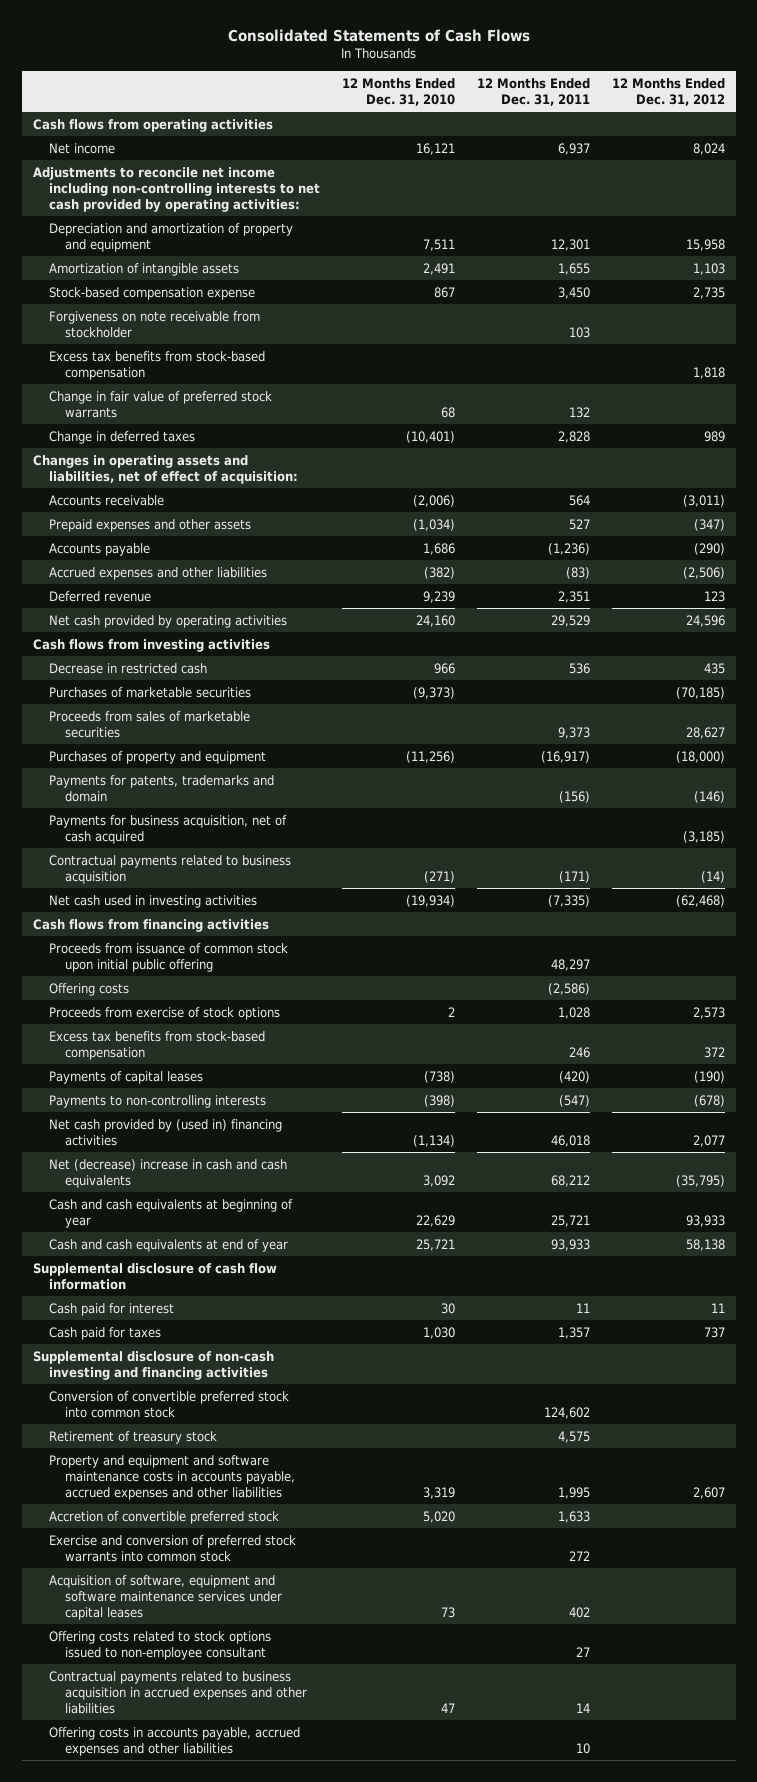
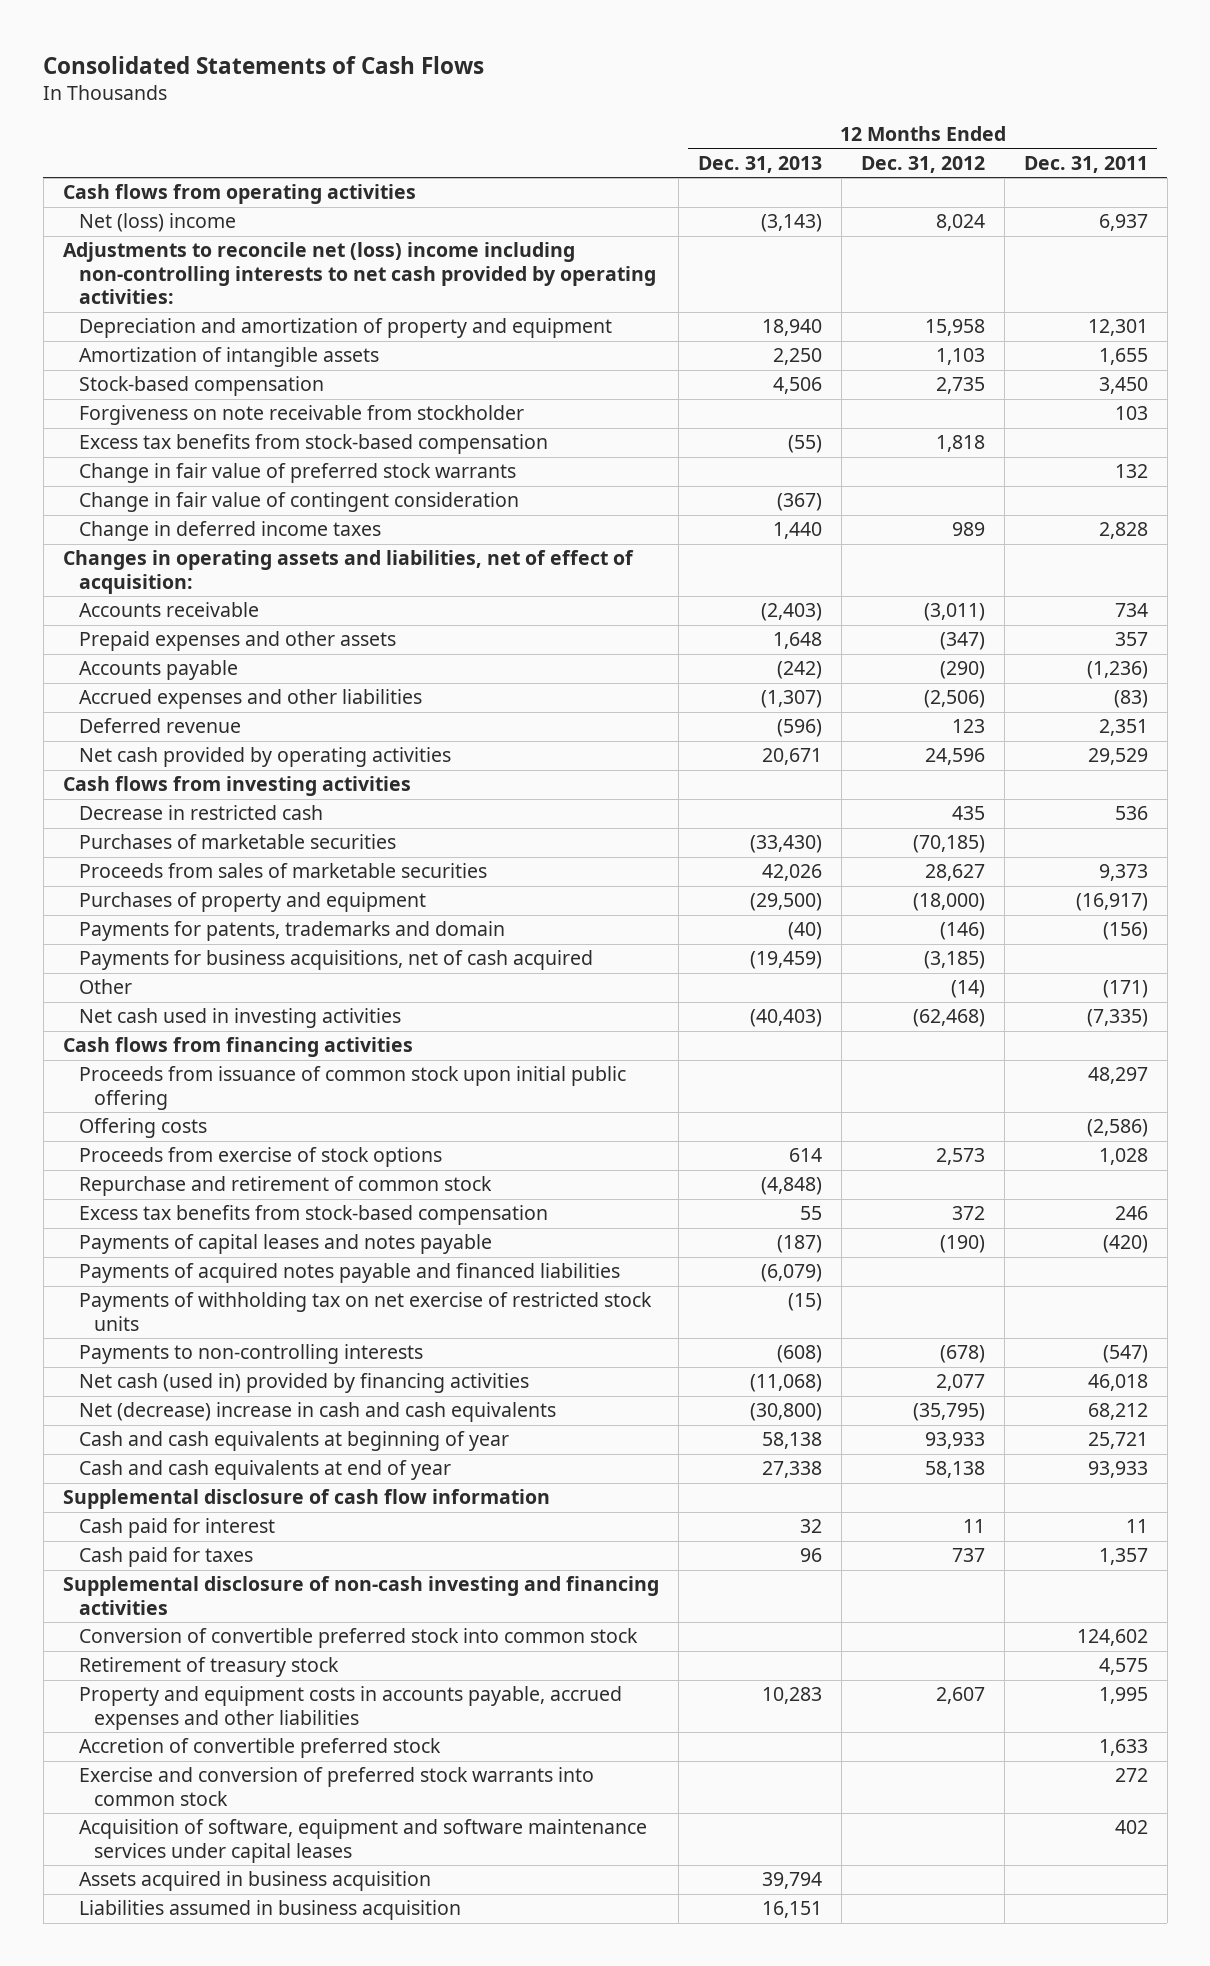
- | 12 Months Ended Dec. 31, 2010 | 12 Months Ended Dec. 31, 2011 | 12 Months Ended Dec. 31, 2012
+ | 12 Months Ended Dec. 31, 2013 | 12 Months Ended Dec. 31, 2012 | 12 Months Ended Dec. 31, 2011
- Net income | 16,121 | 6,937 | 8,024
- Adjustments to reconcile net income including non-controlling interests to net cash provided by operating activities:
+ Net (loss) income | (3,143) | 8,024 | 6,937
+ Adjustments to reconcile net (loss) income including non-controlling interests to net cash provided by operating activities:
- Stock-based compensation expense | 867 | 3,450 | 2,735
+ Stock-based compensation | 4,506 | 2,735 | 3,450
- Change in deferred taxes | (10,401) | 2,828 | 989
+ Change in fair value of contingent consideration | (367) | |
+ Change in deferred income taxes | 1,440 | 989 | 2,828
- Accounts receivable | (2,006) | 564 | (3,011)
- Prepaid expenses and other assets | (1,034) | 527 | (347)
+ Accounts receivable | (2,403) | (3,011) | 734
+ Prepaid expenses and other assets | 1,648 | (347) | 357
- Payments for business acquisition, net of cash acquired | | | (3,185)
- Contractual payments related to business acquisition | (271) | (171) | (14)
+ Payments for business acquisitions, net of cash acquired | (19,459) | (3,185) |
+ Other | | (14) | (171)
+ Repurchase and retirement of common stock | (4,848) | |
- Payments of capital leases | (738) | (420) | (190)
+ Payments of capital leases and notes payable | (187) | (190) | (420)
+ Payments of acquired notes payable and financed liabilities | (6,079) | |
+ Payments of withholding tax on net exercise of restricted stock units | (15) | |
- Net cash provided by (used in) financing activities | (1,134) | 46,018 | 2,077
+ Net cash (used in) provided by financing activities | (11,068) | 2,077 | 46,018
- Property and equipment and software maintenance costs in accounts payable, accrued expenses and other liabilities | 3,319 | 1,995 | 2,607
+ Property and equipment costs in accounts payable, accrued expenses and other liabilities | 10,283 | 2,607 | 1,995
- Offering costs related to stock options issued to non-employee consultant | | 27 |
- Contractual payments related to business acquisition in accrued expenses and other liabilities | 47 | 14 |
- Offering costs in accounts payable, accrued expenses and other liabilities | | 10 |
+ Assets acquired in business acquisition | 39,794 | |
+ Liabilities assumed in business acquisition | 16,151 | |

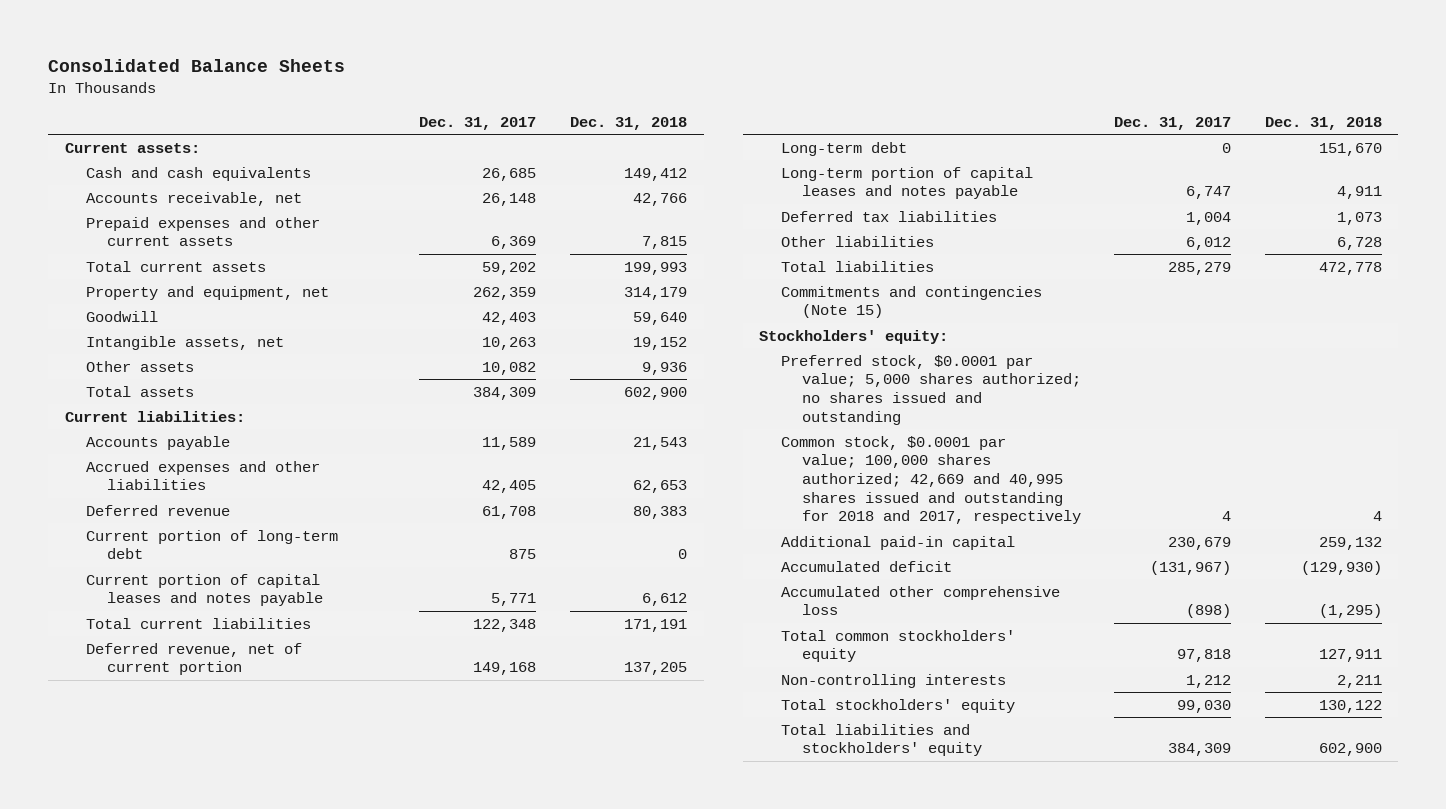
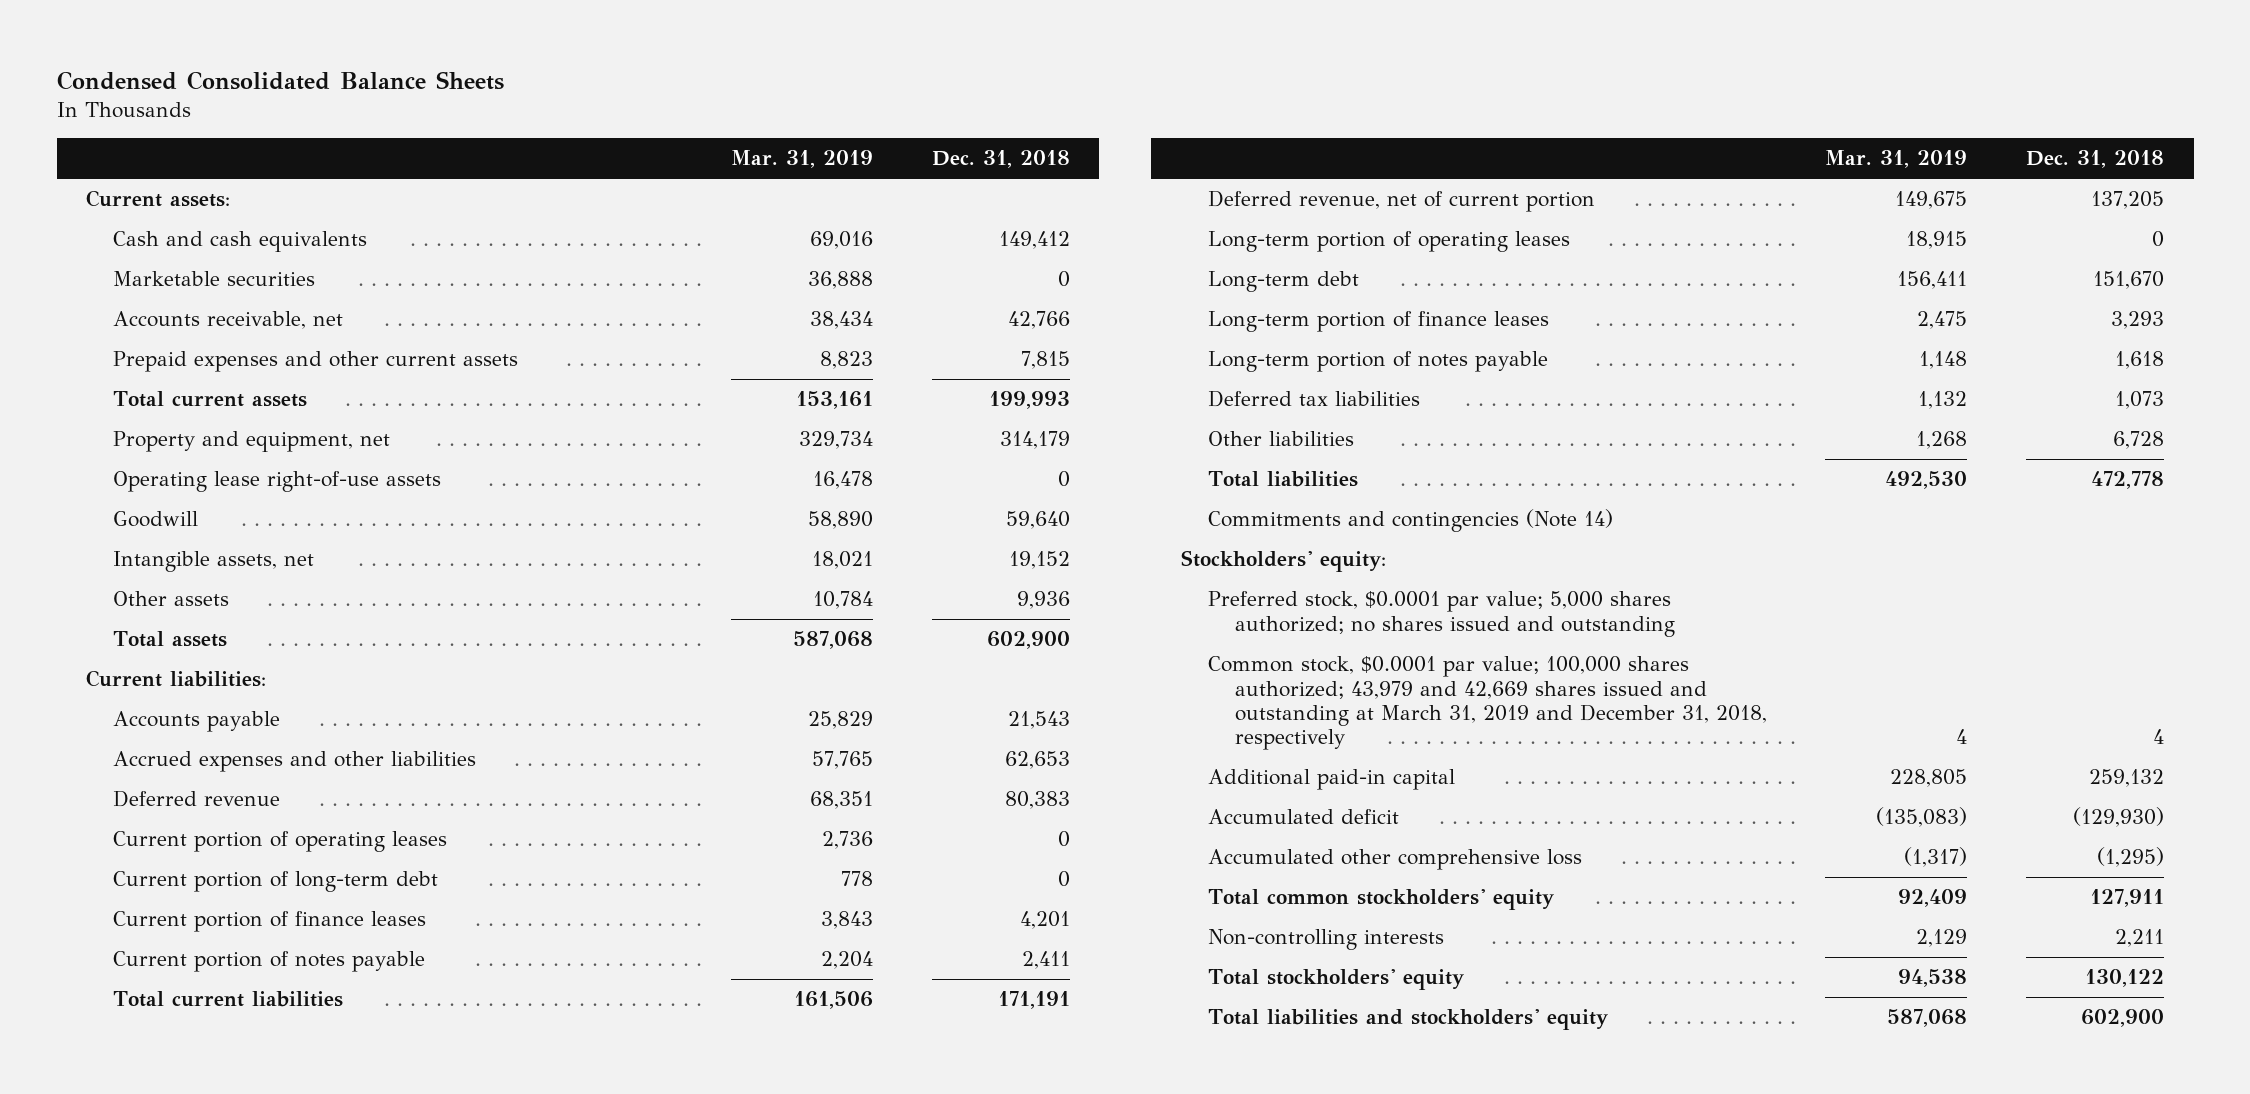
- Consolidated Balance Sheets
+ Condensed Consolidated Balance Sheets
- | Dec. 31, 2017 | Dec. 31, 2018
+ | Mar. 31, 2019 | Dec. 31, 2018
+ Marketable securities | 36,888 | 0
+ Operating lease right-of-use assets | 16,478 | 0
+ Current portion of operating leases | 2,736 | 0
- Current portion of capital leases and notes payable | 5,771 | 6,612
+ Current portion of finance leases | 3,843 | 4,201
+ Current portion of notes payable | 2,204 | 2,411
+ Long-term portion of operating leases | 18,915 | 0
- Long-term portion of capital leases and notes payable | 6,747 | 4,911
+ Long-term portion of finance leases | 2,475 | 3,293
+ Long-term portion of notes payable | 1,148 | 1,618
- Commitments and contingencies (Note 15)
+ Commitments and contingencies (Note 14)
- Common stock, $0.0001 par value; 100,000 shares authorized; 42,669 and 40,995 shares issued and outstanding for 2018 and 2017, respectively | 4 | 4
+ Common stock, $0.0001 par value; 100,000 shares authorized; 43,979 and 42,669 shares issued and outstanding at March 31, 2019 and December 31, 2018, respectively | 4 | 4

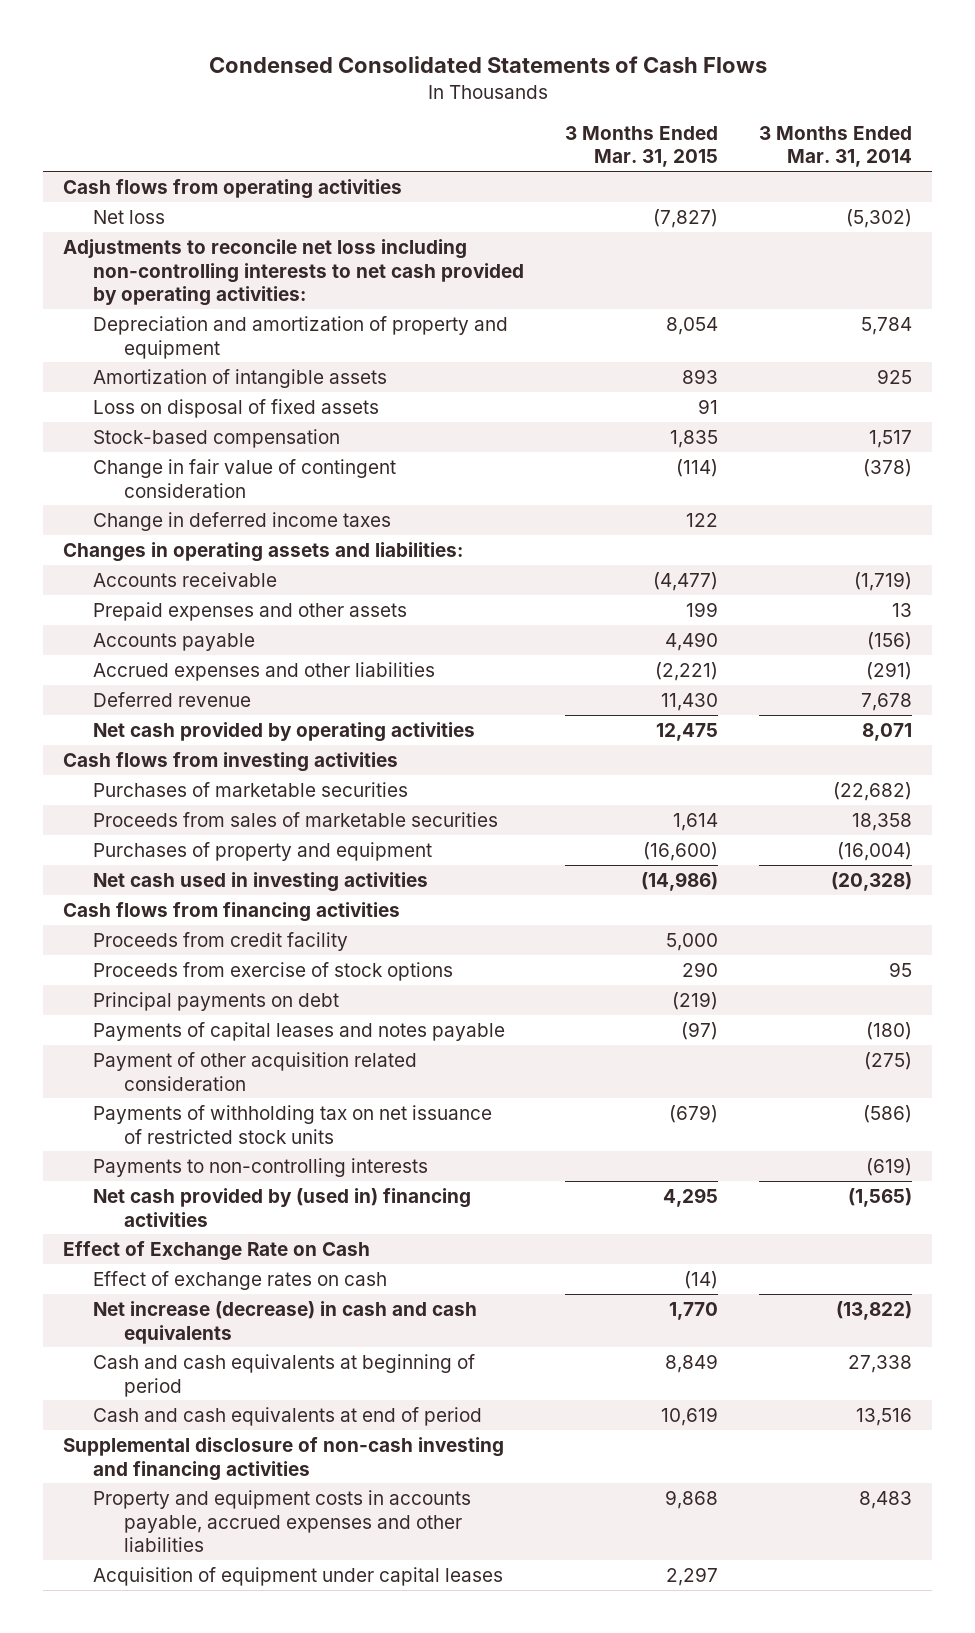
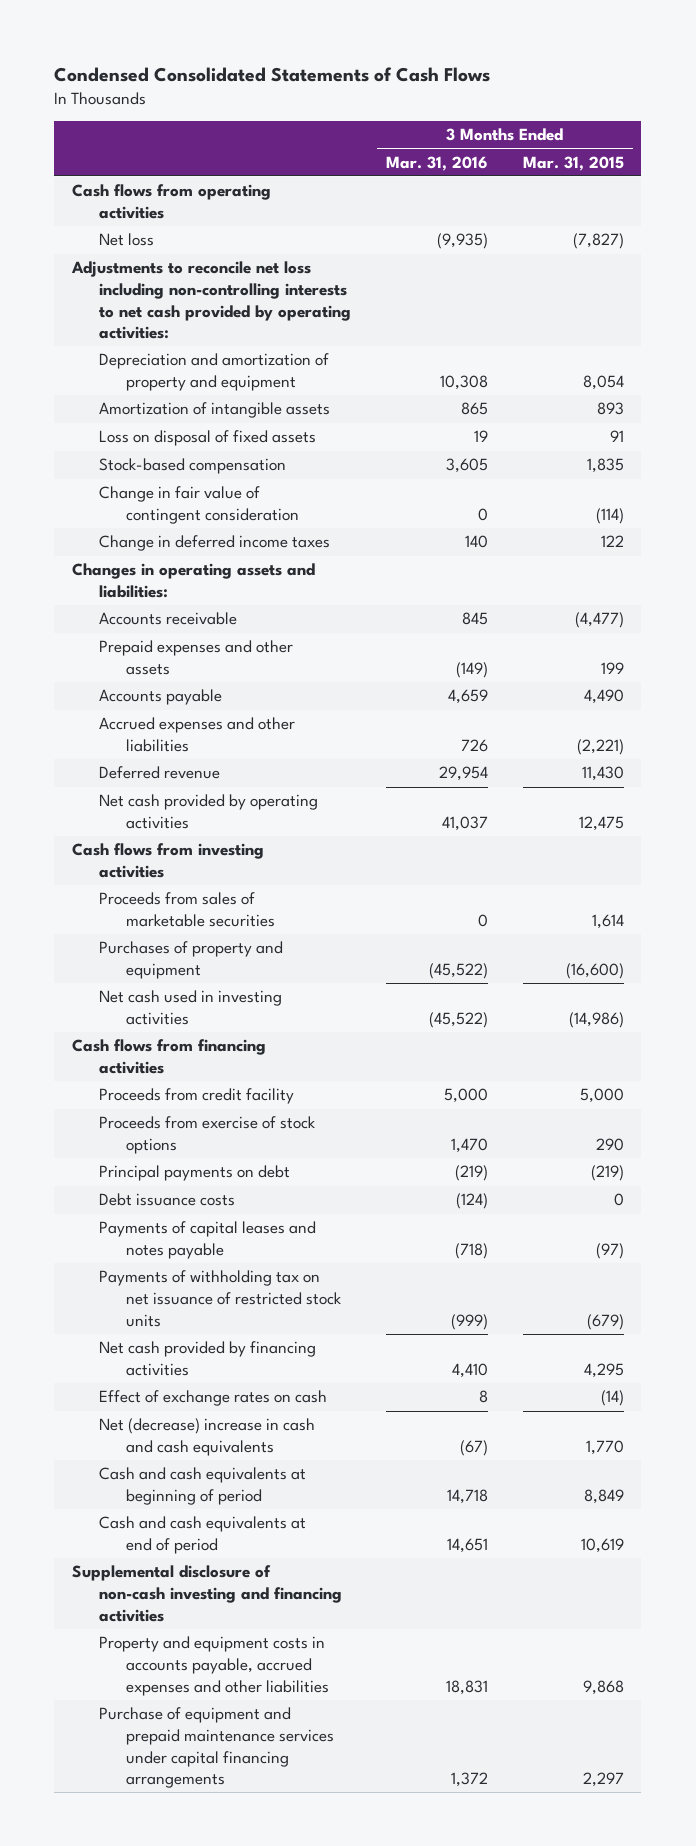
- | 3 Months Ended Mar. 31, 2015 | 3 Months Ended Mar. 31, 2014
+ | 3 Months Ended Mar. 31, 2016 | 3 Months Ended Mar. 31, 2015
- Purchases of marketable securities | | (22,682)
+ Debt issuance costs | (124) | 0
- Payment of other acquisition related consideration | | (275)
- Payments to non-controlling interests | | (619)
- Net cash provided by (used in) financing activities | 4,295 | (1,565)
- Effect of Exchange Rate on Cash
+ Net cash provided by financing activities | 4,410 | 4,295
- Net increase (decrease) in cash and cash equivalents | 1,770 | (13,822)
+ Net (decrease) increase in cash and cash equivalents | (67) | 1,770
- Acquisition of equipment under capital leases | 2,297 |
+ Purchase of equipment and prepaid maintenance services under capital financing arrangements | 1,372 | 2,297

